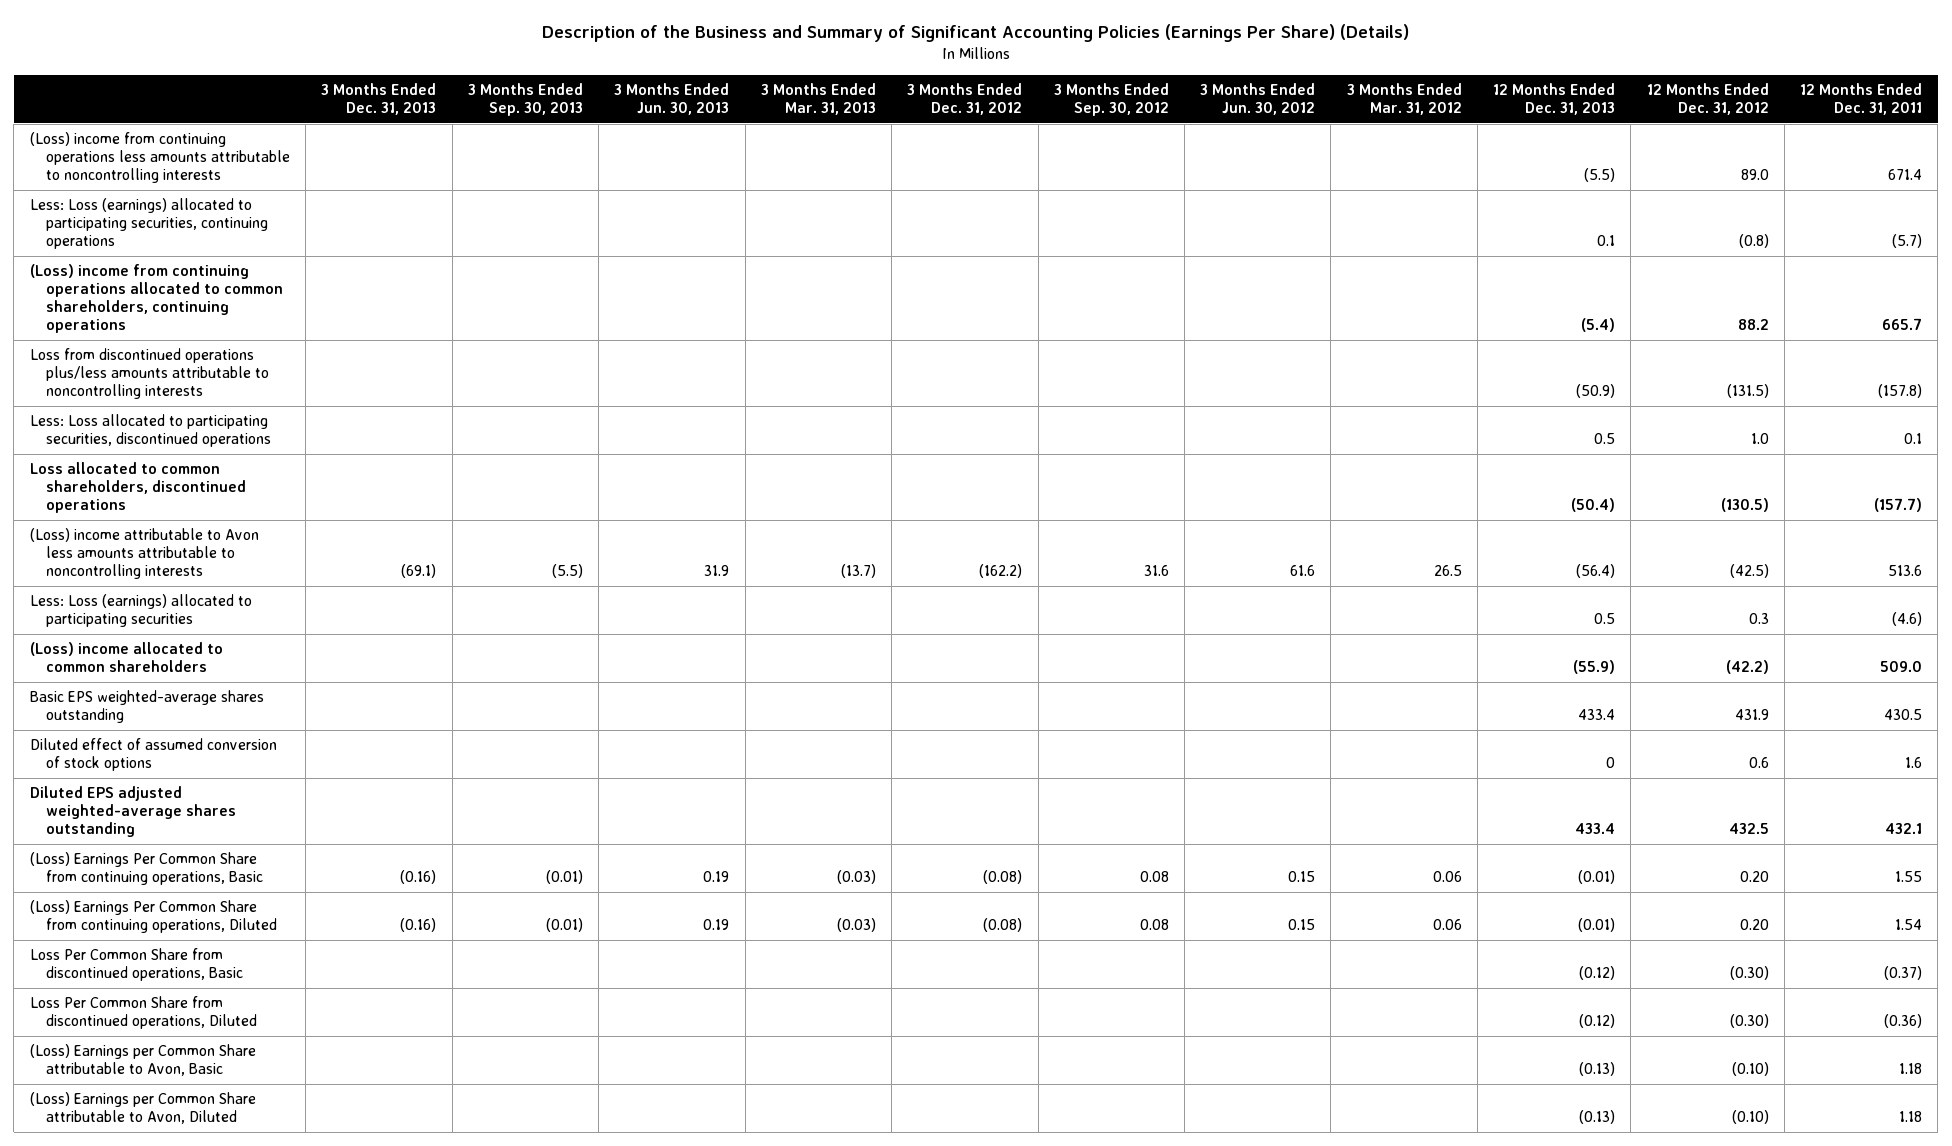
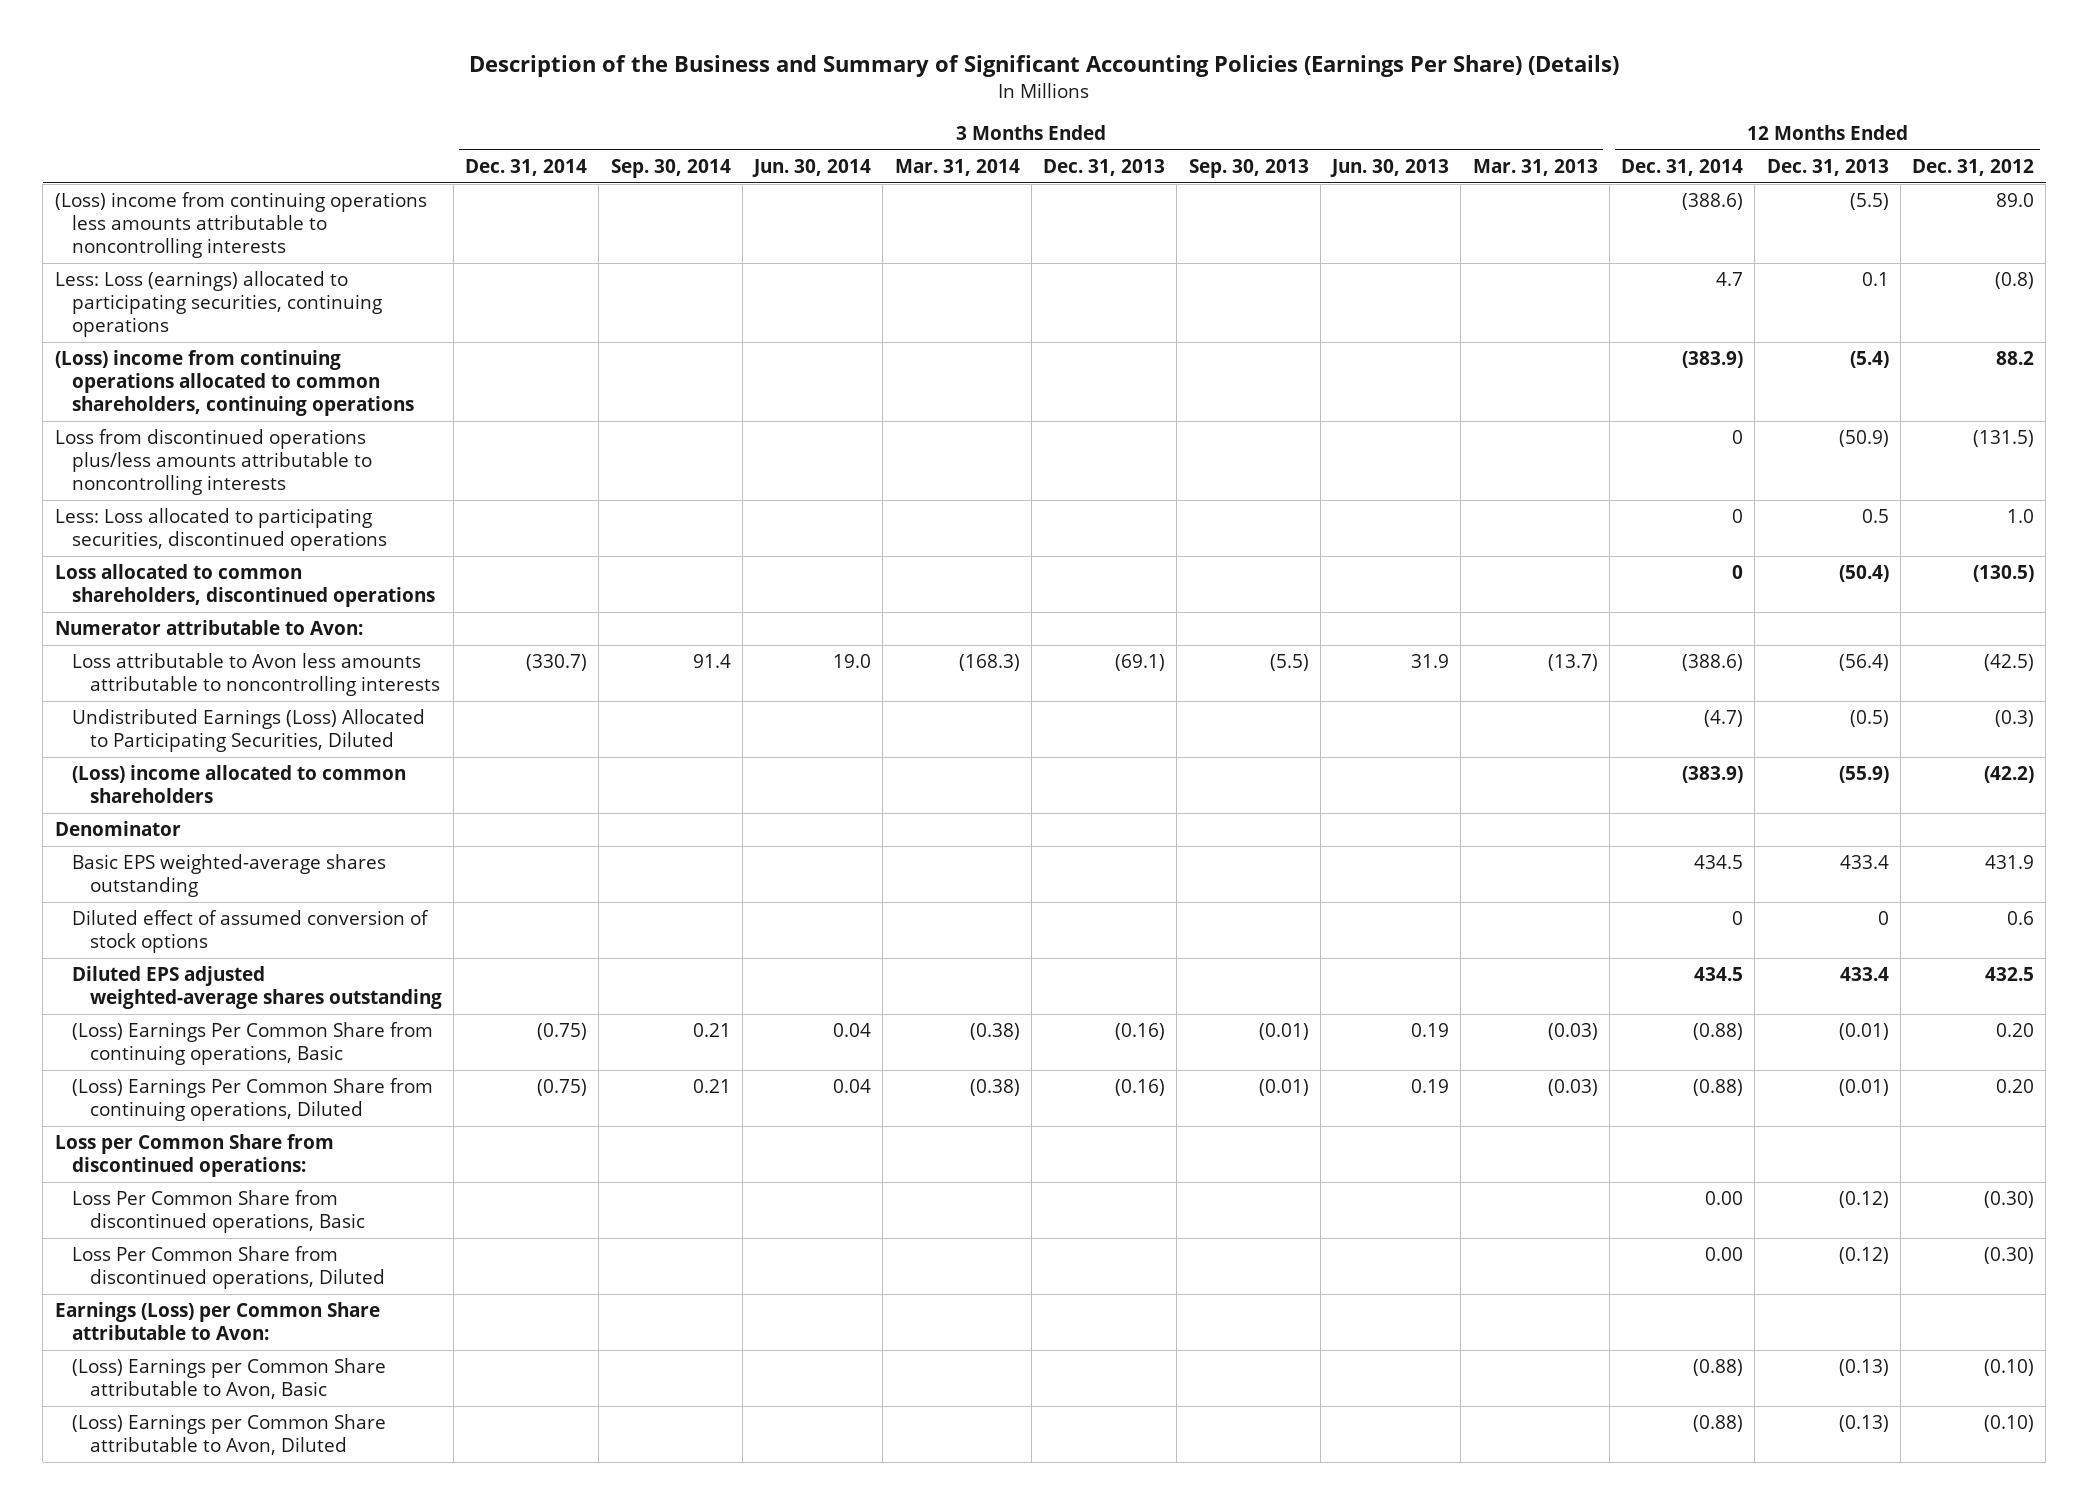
- | 3 Months Ended Dec. 31, 2013 | 3 Months Ended Sep. 30, 2013 | 3 Months Ended Jun. 30, 2013 | 3 Months Ended Mar. 31, 2013 | 3 Months Ended Dec. 31, 2012 | 3 Months Ended Sep. 30, 2012 | 3 Months Ended Jun. 30, 2012 | 3 Months Ended Mar. 31, 2012 | 12 Months Ended Dec. 31, 2013 | 12 Months Ended Dec. 31, 2012 | 12 Months Ended Dec. 31, 2011
+ | 3 Months Ended Dec. 31, 2014 | 3 Months Ended Sep. 30, 2014 | 3 Months Ended Jun. 30, 2014 | 3 Months Ended Mar. 31, 2014 | 3 Months Ended Dec. 31, 2013 | 3 Months Ended Sep. 30, 2013 | 3 Months Ended Jun. 30, 2013 | 3 Months Ended Mar. 31, 2013 | 12 Months Ended Dec. 31, 2014 | 12 Months Ended Dec. 31, 2013 | 12 Months Ended Dec. 31, 2012
- (Loss) income attributable to Avon less amounts attributable to noncontrolling interests | (69.1) | (5.5) | 31.9 | (13.7) | (162.2) | 31.6 | 61.6 | 26.5 | (56.4) | (42.5) | 513.6
- Less: Loss (earnings) allocated to participating securities | | | | | | | | | 0.5 | 0.3 | (4.6)
+ Numerator attributable to Avon:
+ Loss attributable to Avon less amounts attributable to noncontrolling interests | (330.7) | 91.4 | 19.0 | (168.3) | (69.1) | (5.5) | 31.9 | (13.7) | (388.6) | (56.4) | (42.5)
+ Undistributed Earnings (Loss) Allocated to Participating Securities, Diluted | | | | | | | | | (4.7) | (0.5) | (0.3)
+ Denominator
+ Loss per Common Share from discontinued operations:
+ Earnings (Loss) per Common Share attributable to Avon:

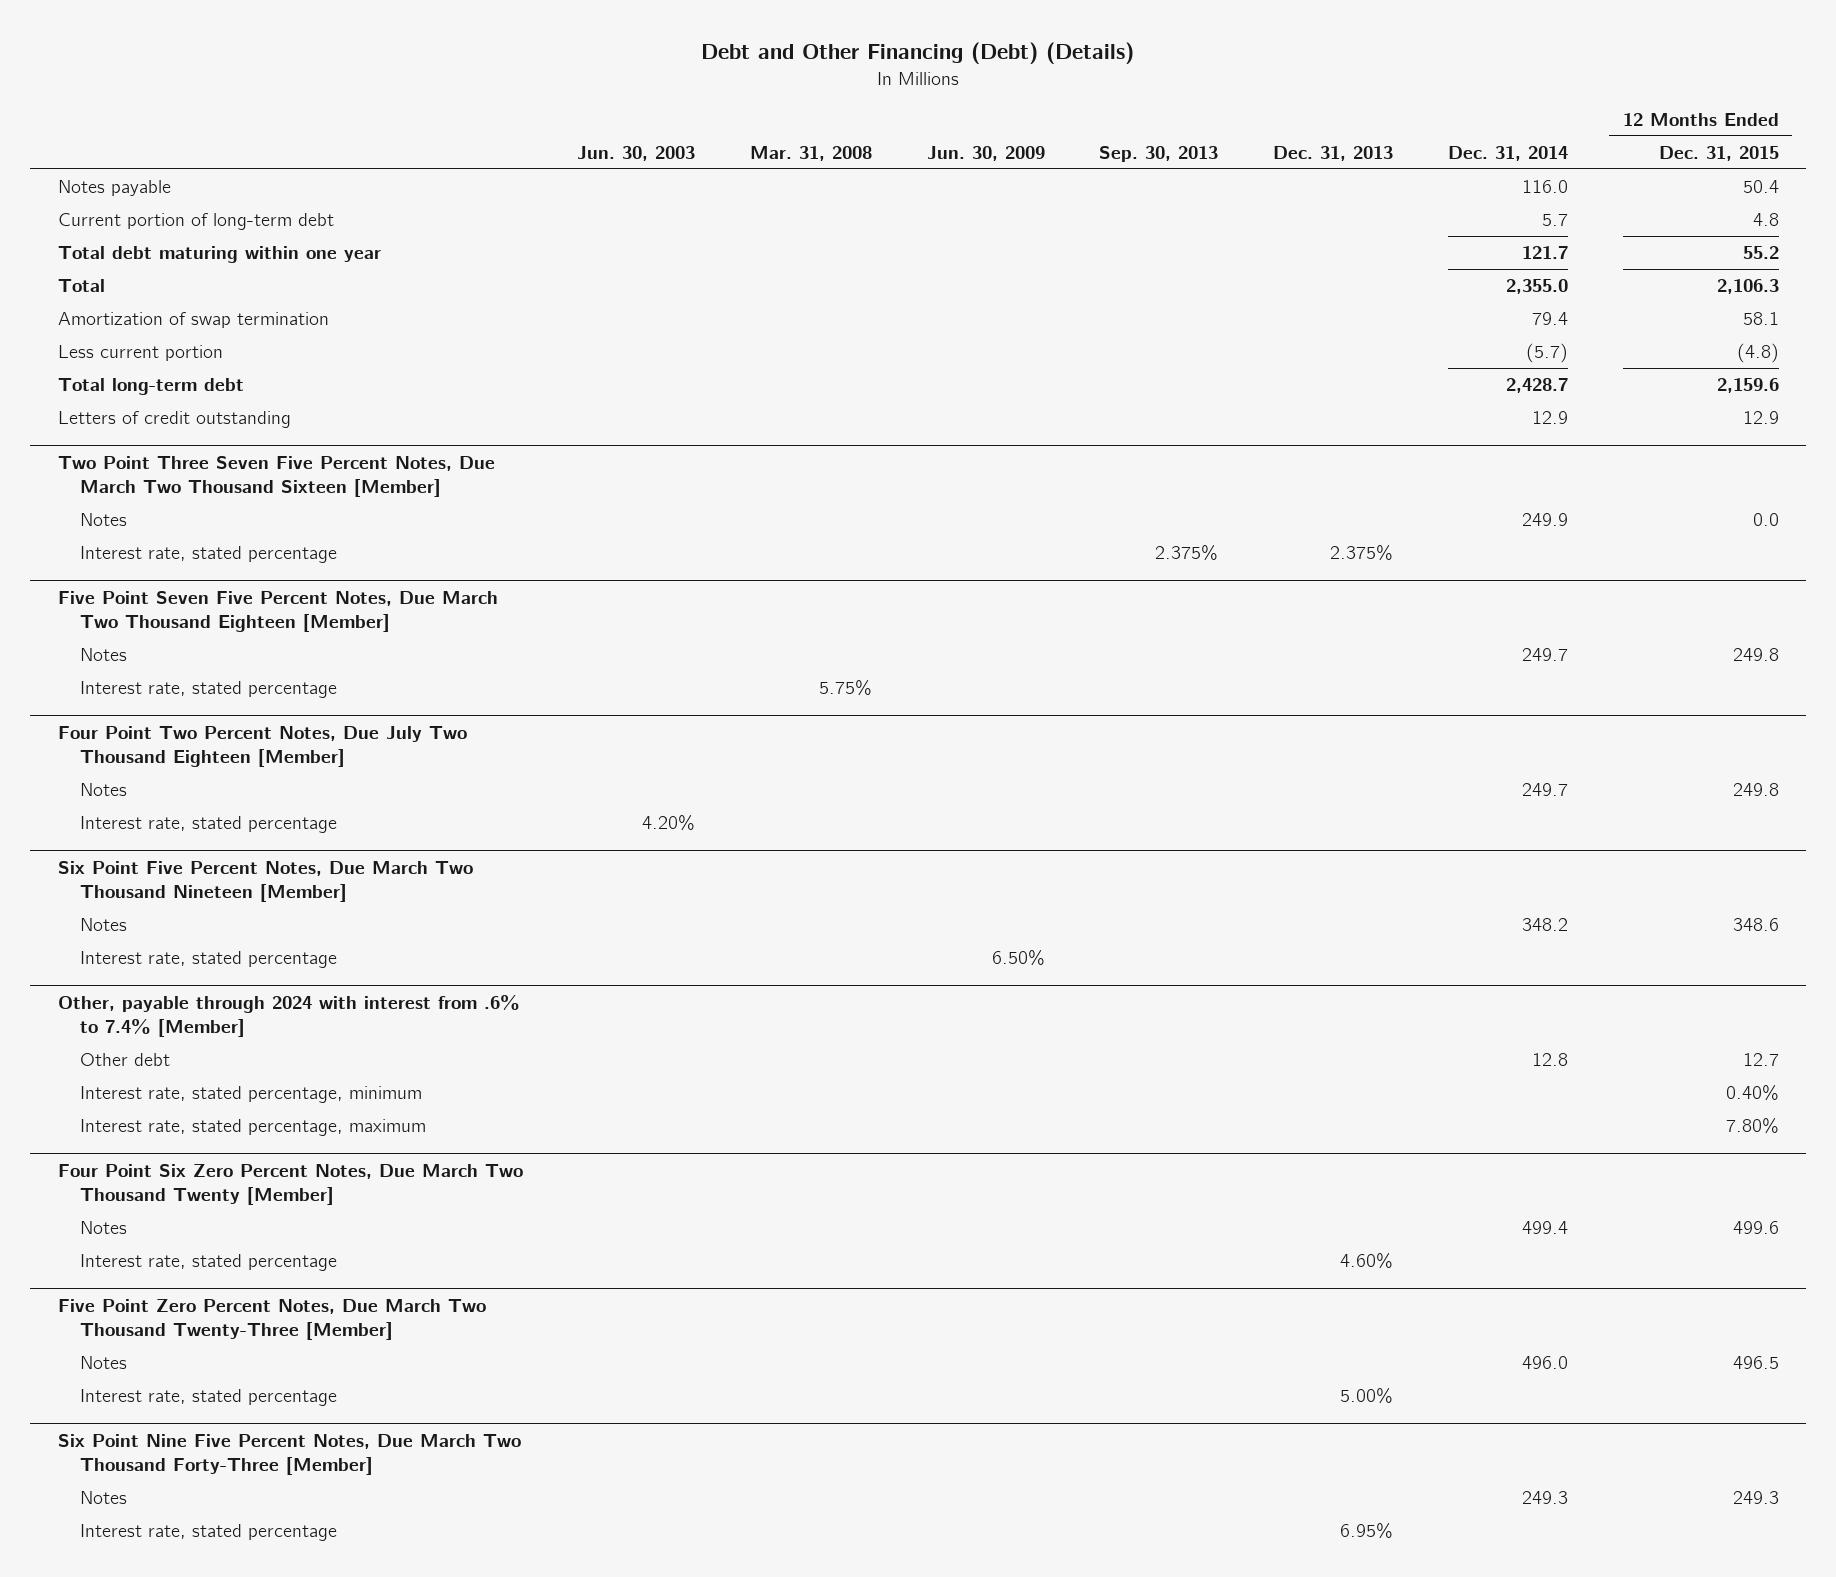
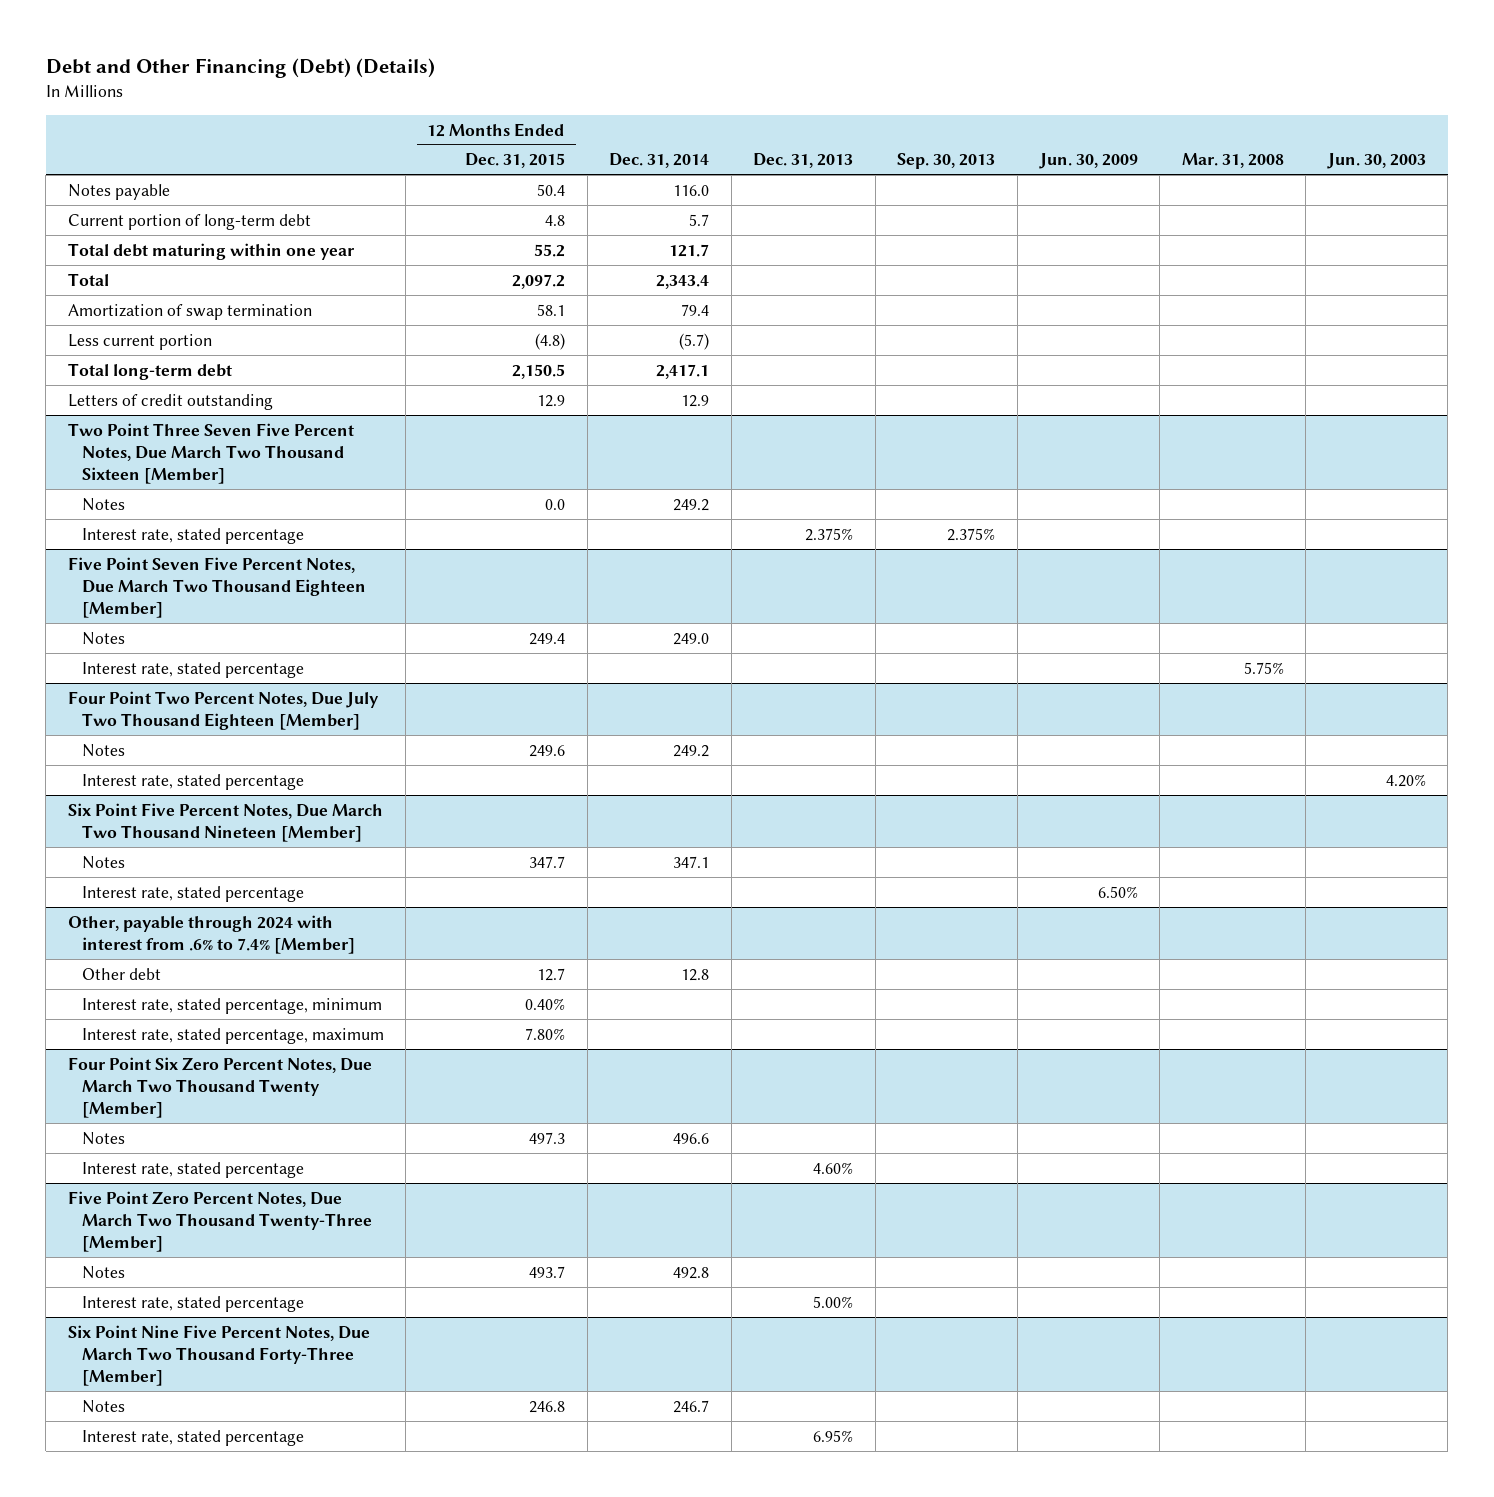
- | Jun. 30, 2003 | Mar. 31, 2008 | Jun. 30, 2009 | Sep. 30, 2013 | Dec. 31, 2013 | Dec. 31, 2014 | 12 Months Ended Dec. 31, 2015
+ | 12 Months Ended Dec. 31, 2015 | Dec. 31, 2014 | Dec. 31, 2013 | Sep. 30, 2013 | Jun. 30, 2009 | Mar. 31, 2008 | Jun. 30, 2003
- Total | | | | | | 2,355.0 | 2,106.3
+ Total | 2,097.2 | 2,343.4 | | | | |
- Total long-term debt | | | | | | 2,428.7 | 2,159.6
+ Total long-term debt | 2,150.5 | 2,417.1 | | | | |
@ Two Point Three Seven Five Percent Notes, Due March Two Thousand Sixteen [Member]
- Notes | | | | | | 249.9 | 0.0
+ Notes | 0.0 | 249.2 | | | | |
@ Five Point Seven Five Percent Notes, Due March Two Thousand Eighteen [Member]
- Notes | | | | | | 249.7 | 249.8
+ Notes | 249.4 | 249.0 | | | | |
@ Four Point Two Percent Notes, Due July Two Thousand Eighteen [Member]
- Notes | | | | | | 249.7 | 249.8
+ Notes | 249.6 | 249.2 | | | | |
@ Six Point Five Percent Notes, Due March Two Thousand Nineteen [Member]
- Notes | | | | | | 348.2 | 348.6
+ Notes | 347.7 | 347.1 | | | | |
@ Four Point Six Zero Percent Notes, Due March Two Thousand Twenty [Member]
- Notes | | | | | | 499.4 | 499.6
+ Notes | 497.3 | 496.6 | | | | |
@ Five Point Zero Percent Notes, Due March Two Thousand Twenty-Three [Member]
- Notes | | | | | | 496.0 | 496.5
+ Notes | 493.7 | 492.8 | | | | |
@ Six Point Nine Five Percent Notes, Due March Two Thousand Forty-Three [Member]
- Notes | | | | | | 249.3 | 249.3
+ Notes | 246.8 | 246.7 | | | | |

